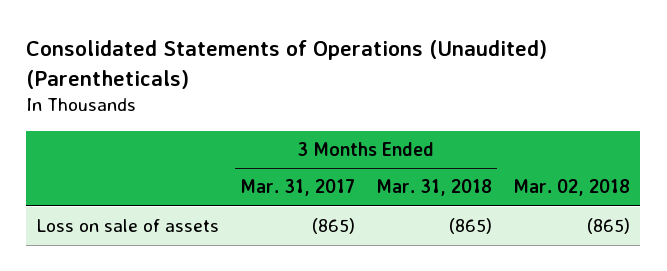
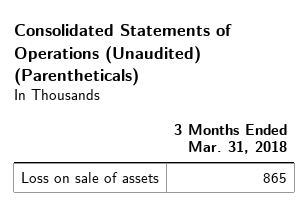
- | 3 Months Ended Mar. 31, 2017 | 3 Months Ended Mar. 31, 2018 | Mar. 02, 2018
+ | 3 Months Ended Mar. 31, 2018
- Loss on sale of assets | (865) | (865) | (865)
+ Loss on sale of assets | 865

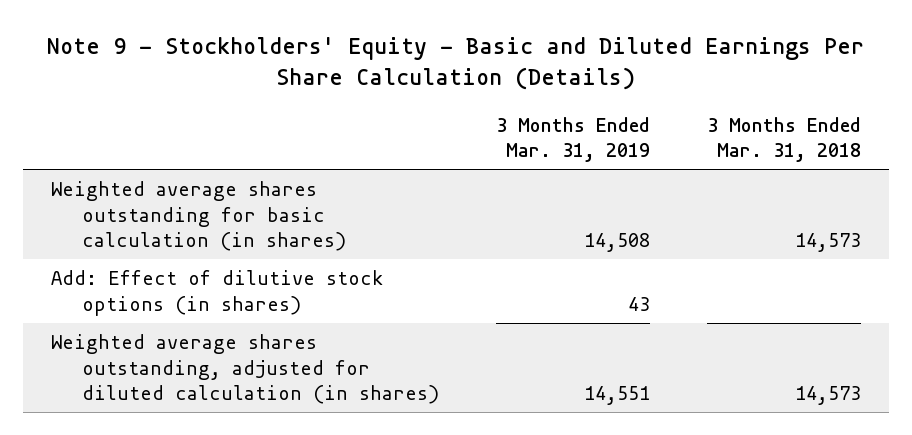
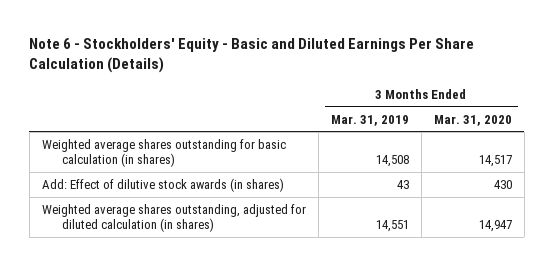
- Note 9 - Stockholders' Equity - Basic and Diluted Earnings Per Share Calculation (Details)
+ Note 6 - Stockholders' Equity - Basic and Diluted Earnings Per Share Calculation (Details)
- | 3 Months Ended Mar. 31, 2019 | 3 Months Ended Mar. 31, 2018
+ | 3 Months Ended Mar. 31, 2019 | 3 Months Ended Mar. 31, 2020
- Add: Effect of dilutive stock options (in shares) | 43 |
+ Add: Effect of dilutive stock awards (in shares) | 43 | 430

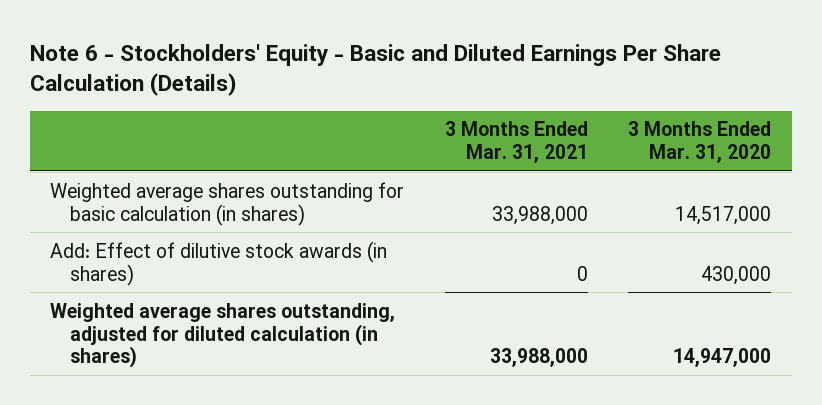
- | 3 Months Ended Mar. 31, 2019 | 3 Months Ended Mar. 31, 2020
+ | 3 Months Ended Mar. 31, 2021 | 3 Months Ended Mar. 31, 2020
- Weighted average shares outstanding for basic calculation (in shares) | 14,508 | 14,517
- Add: Effect of dilutive stock awards (in shares) | 43 | 430
- Weighted average shares outstanding, adjusted for diluted calculation (in shares) | 14,551 | 14,947
+ Weighted average shares outstanding for basic calculation (in shares) | 33,988,000 | 14,517,000
+ Add: Effect of dilutive stock awards (in shares) | 0 | 430,000
+ Weighted average shares outstanding, adjusted for diluted calculation (in shares) | 33,988,000 | 14,947,000

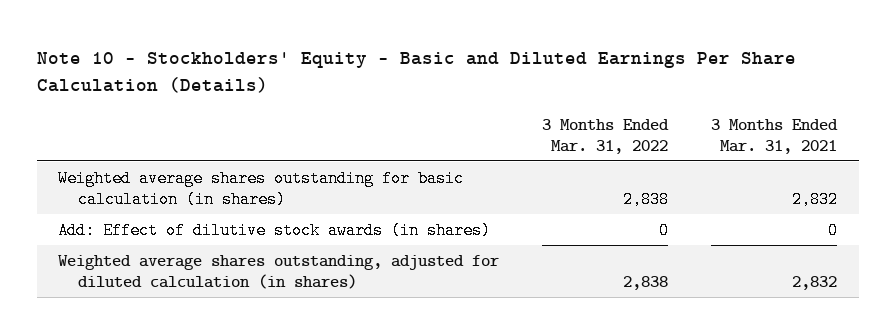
- Note 6 - Stockholders' Equity - Basic and Diluted Earnings Per Share Calculation (Details)
+ Note 10 - Stockholders' Equity - Basic and Diluted Earnings Per Share Calculation (Details)
- | 3 Months Ended Mar. 31, 2021 | 3 Months Ended Mar. 31, 2020
+ | 3 Months Ended Mar. 31, 2022 | 3 Months Ended Mar. 31, 2021
- Weighted average shares outstanding for basic calculation (in shares) | 33,988,000 | 14,517,000
+ Weighted average shares outstanding for basic calculation (in shares) | 2,838 | 2,832
- Weighted average shares outstanding, adjusted for diluted calculation (in shares) | 33,988,000 | 14,947,000
+ Weighted average shares outstanding, adjusted for diluted calculation (in shares) | 2,838 | 2,832

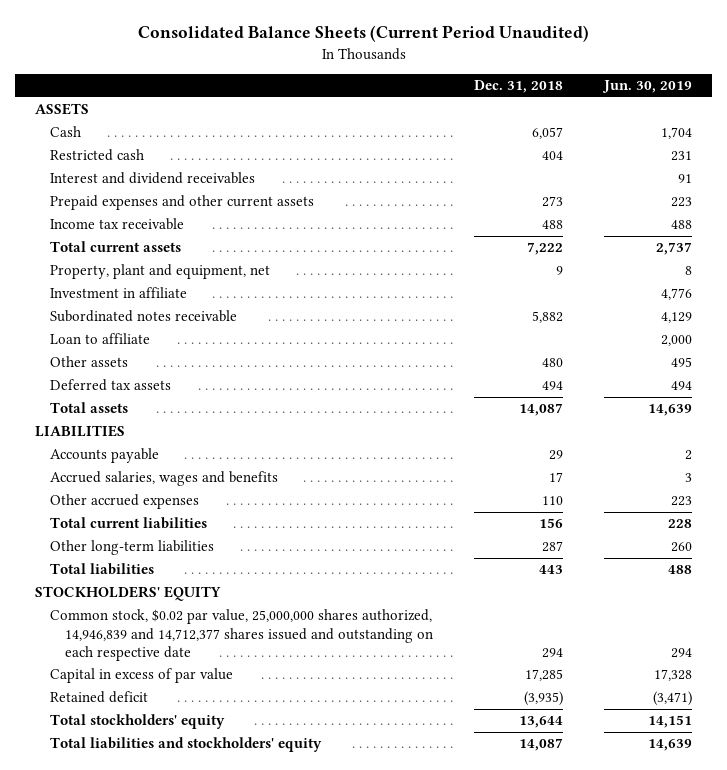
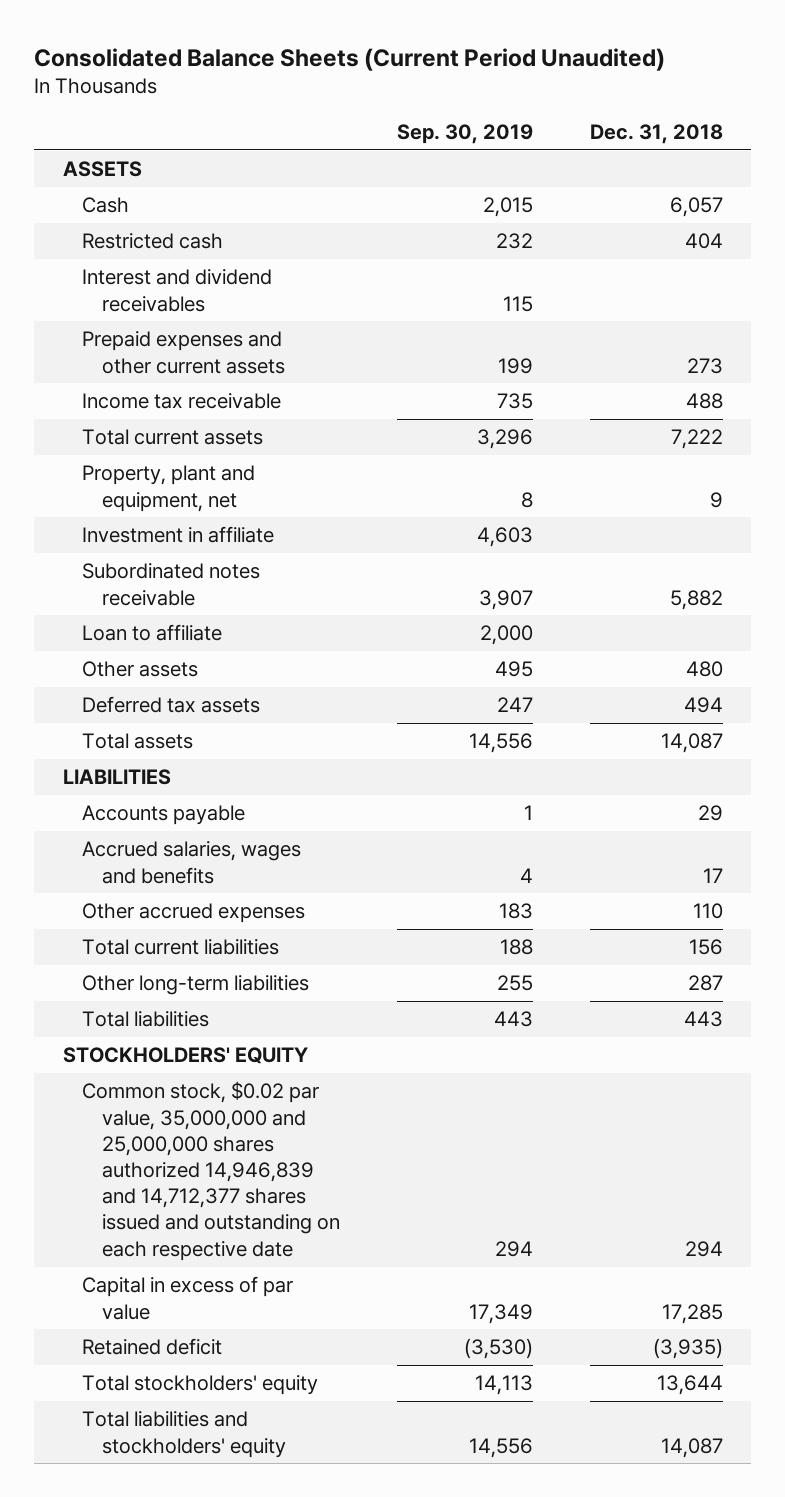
- | Dec. 31, 2018 | Jun. 30, 2019
+ | Sep. 30, 2019 | Dec. 31, 2018
- Common stock, $0.02 par value, 25,000,000 shares authorized, 14,946,839 and 14,712,377 shares issued and outstanding on each respective date | 294 | 294
+ Common stock, $0.02 par value, 35,000,000 and 25,000,000 shares authorized 14,946,839 and 14,712,377 shares issued and outstanding on each respective date | 294 | 294

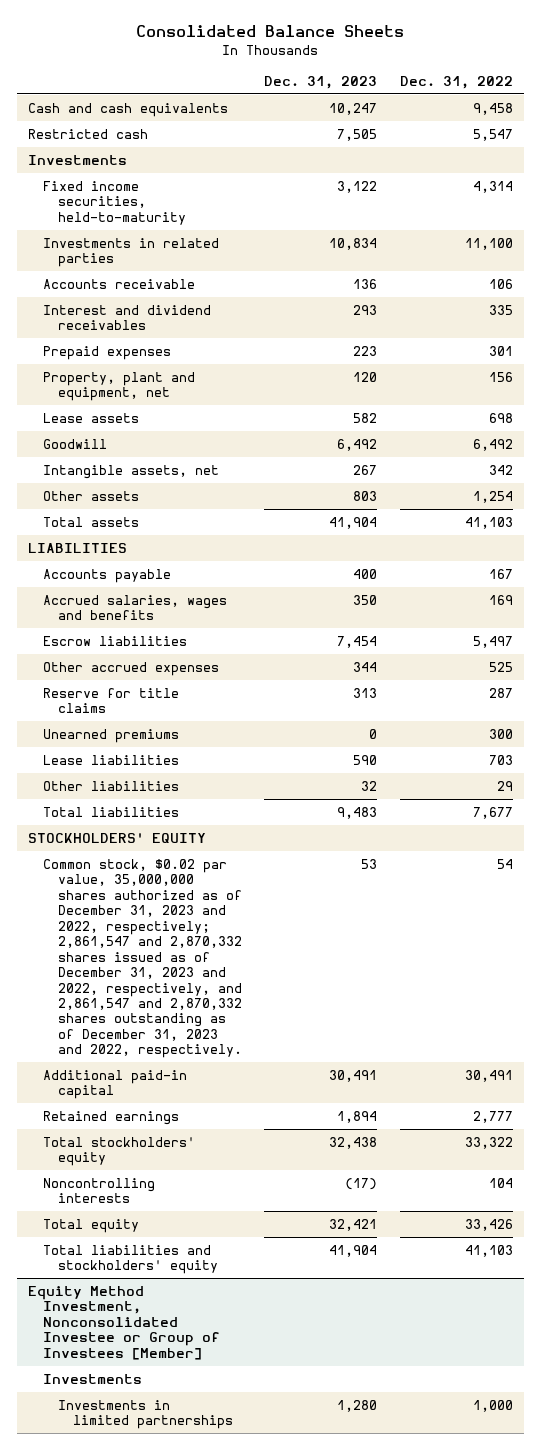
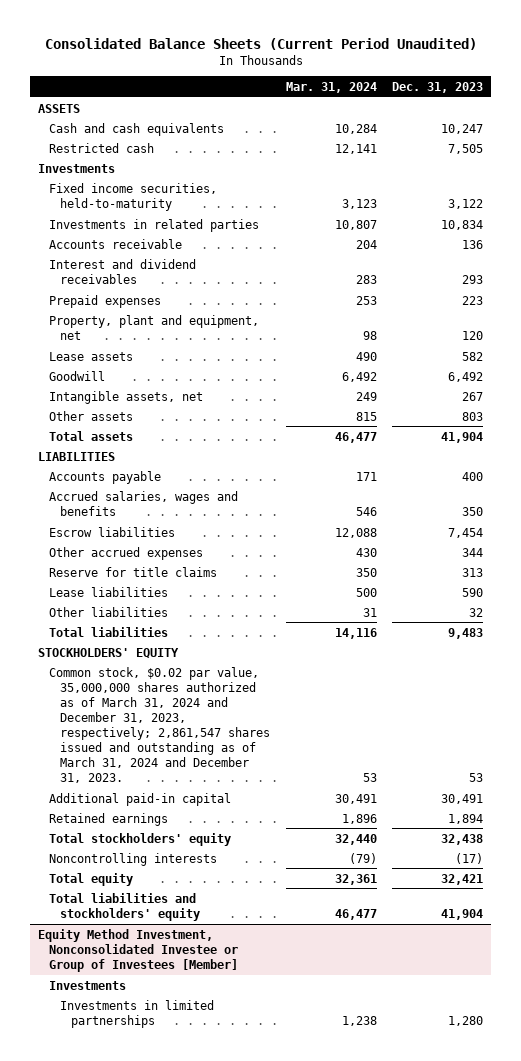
- Consolidated Balance Sheets
+ Consolidated Balance Sheets (Current Period Unaudited)
- | Dec. 31, 2023 | Dec. 31, 2022
+ | Mar. 31, 2024 | Dec. 31, 2023
+ ASSETS
- Unearned premiums | 0 | 300
- Common stock, $0.02 par value, 35,000,000 shares authorized as of December 31, 2023 and 2022, respectively; 2,861,547 and 2,870,332 shares issued as of December 31, 2023 and 2022, respectively, and 2,861,547 and 2,870,332 shares outstanding as of December 31, 2023 and 2022, respectively. | 53 | 54
+ Common stock, $0.02 par value, 35,000,000 shares authorized as of March 31, 2024 and December 31, 2023, respectively; 2,861,547 shares issued and outstanding as of March 31, 2024 and December 31, 2023. | 53 | 53

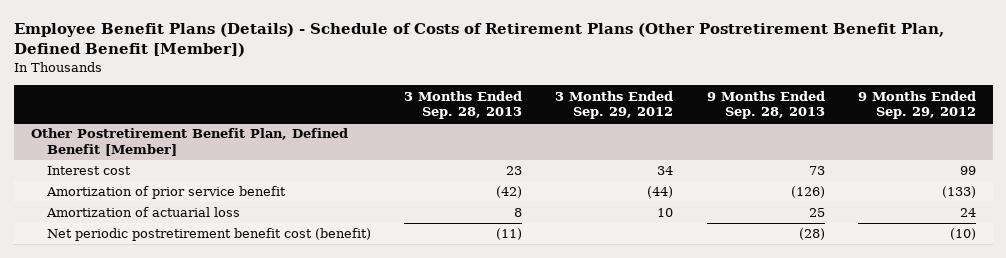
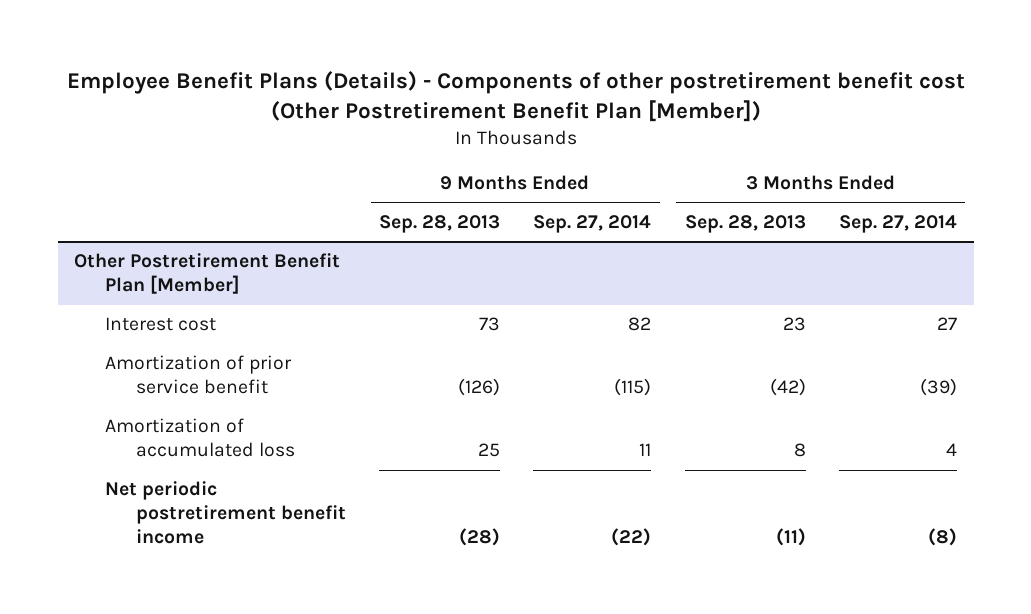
- Employee Benefit Plans (Details) - Schedule of Costs of Retirement Plans (Other Postretirement Benefit Plan, Defined Benefit [Member])
+ Employee Benefit Plans (Details) - Components of other postretirement benefit cost (Other Postretirement Benefit Plan [Member])
- | 3 Months Ended Sep. 28, 2013 | 3 Months Ended Sep. 29, 2012 | 9 Months Ended Sep. 28, 2013 | 9 Months Ended Sep. 29, 2012
+ | 9 Months Ended Sep. 28, 2013 | 9 Months Ended Sep. 27, 2014 | 3 Months Ended Sep. 28, 2013 | 3 Months Ended Sep. 27, 2014
- Other Postretirement Benefit Plan, Defined Benefit [Member]
+ Other Postretirement Benefit Plan [Member]
- Amortization of actuarial loss | 8 | 10 | 25 | 24
- Net periodic postretirement benefit cost (benefit) | (11) | | (28) | (10)
+ Amortization of accumulated loss | 25 | 11 | 8 | 4
+ Net periodic postretirement benefit income | (28) | (22) | (11) | (8)

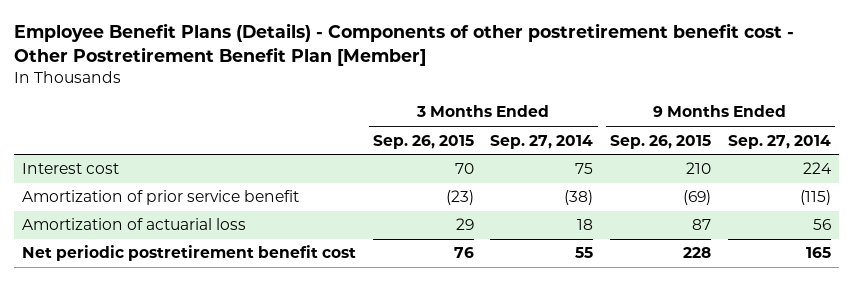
- Employee Benefit Plans (Details) - Components of other postretirement benefit cost (Other Postretirement Benefit Plan [Member])
+ Employee Benefit Plans (Details) - Components of other postretirement benefit cost - Other Postretirement Benefit Plan [Member]
- | 9 Months Ended Sep. 28, 2013 | 9 Months Ended Sep. 27, 2014 | 3 Months Ended Sep. 28, 2013 | 3 Months Ended Sep. 27, 2014
+ | 3 Months Ended Sep. 26, 2015 | 3 Months Ended Sep. 27, 2014 | 9 Months Ended Sep. 26, 2015 | 9 Months Ended Sep. 27, 2014
- Other Postretirement Benefit Plan [Member]
- Interest cost | 73 | 82 | 23 | 27
- Amortization of prior service benefit | (126) | (115) | (42) | (39)
- Amortization of accumulated loss | 25 | 11 | 8 | 4
- Net periodic postretirement benefit income | (28) | (22) | (11) | (8)
+ Interest cost | 70 | 75 | 210 | 224
+ Amortization of prior service benefit | (23) | (38) | (69) | (115)
+ Amortization of actuarial loss | 29 | 18 | 87 | 56
+ Net periodic postretirement benefit cost | 76 | 55 | 228 | 165

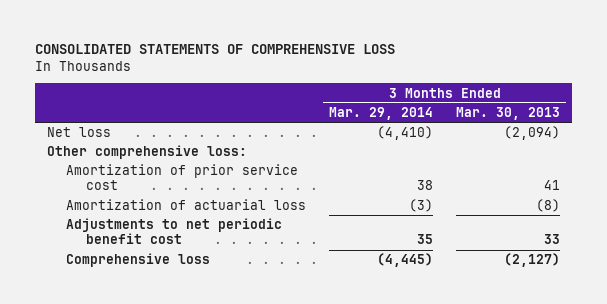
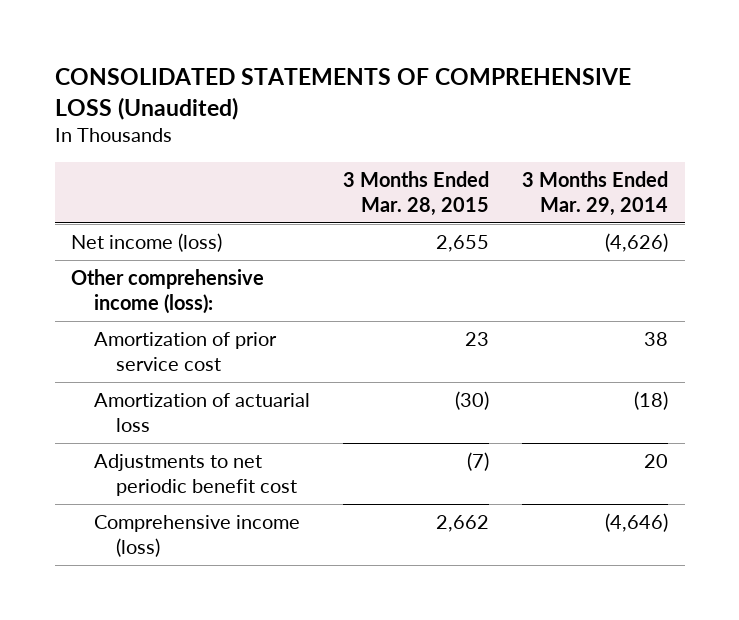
- CONSOLIDATED STATEMENTS OF COMPREHENSIVE LOSS
+ CONSOLIDATED STATEMENTS OF COMPREHENSIVE LOSS (Unaudited)
- | 3 Months Ended Mar. 29, 2014 | 3 Months Ended Mar. 30, 2013
+ | 3 Months Ended Mar. 28, 2015 | 3 Months Ended Mar. 29, 2014
- Net loss | (4,410) | (2,094)
- Other comprehensive loss:
+ Net income (loss) | 2,655 | (4,626)
+ Other comprehensive income (loss):
- Amortization of actuarial loss | (3) | (8)
- Adjustments to net periodic benefit cost | 35 | 33
- Comprehensive loss | (4,445) | (2,127)
+ Amortization of actuarial loss | (30) | (18)
+ Adjustments to net periodic benefit cost | (7) | 20
+ Comprehensive income (loss) | 2,662 | (4,646)

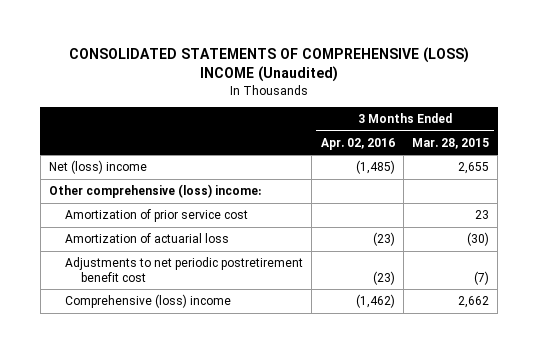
- CONSOLIDATED STATEMENTS OF COMPREHENSIVE LOSS (Unaudited)
+ CONSOLIDATED STATEMENTS OF COMPREHENSIVE (LOSS) INCOME (Unaudited)
- | 3 Months Ended Mar. 28, 2015 | 3 Months Ended Mar. 29, 2014
+ | 3 Months Ended Apr. 02, 2016 | 3 Months Ended Mar. 28, 2015
- Net income (loss) | 2,655 | (4,626)
- Other comprehensive income (loss):
+ Net (loss) income | (1,485) | 2,655
+ Other comprehensive (loss) income:
- Adjustments to net periodic benefit cost | (7) | 20
- Comprehensive income (loss) | 2,662 | (4,646)
+ Adjustments to net periodic postretirement benefit cost | (23) | (7)
+ Comprehensive (loss) income | (1,462) | 2,662

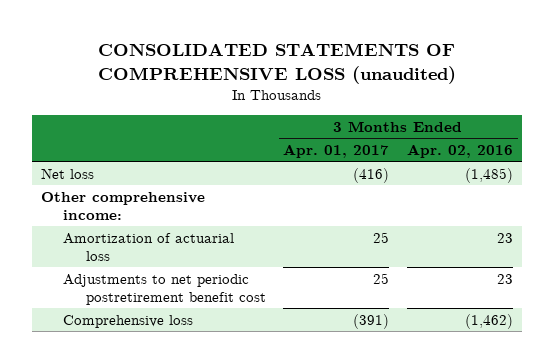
- CONSOLIDATED STATEMENTS OF COMPREHENSIVE (LOSS) INCOME (Unaudited)
+ CONSOLIDATED STATEMENTS OF COMPREHENSIVE LOSS (unaudited)
- | 3 Months Ended Apr. 02, 2016 | 3 Months Ended Mar. 28, 2015
+ | 3 Months Ended Apr. 01, 2017 | 3 Months Ended Apr. 02, 2016
- Net (loss) income | (1,485) | 2,655
- Other comprehensive (loss) income:
- Amortization of prior service cost | | 23
- Amortization of actuarial loss | (23) | (30)
- Adjustments to net periodic postretirement benefit cost | (23) | (7)
- Comprehensive (loss) income | (1,462) | 2,662
+ Net loss | (416) | (1,485)
+ Other comprehensive income:
+ Amortization of actuarial loss | 25 | 23
+ Adjustments to net periodic postretirement benefit cost | 25 | 23
+ Comprehensive loss | (391) | (1,462)

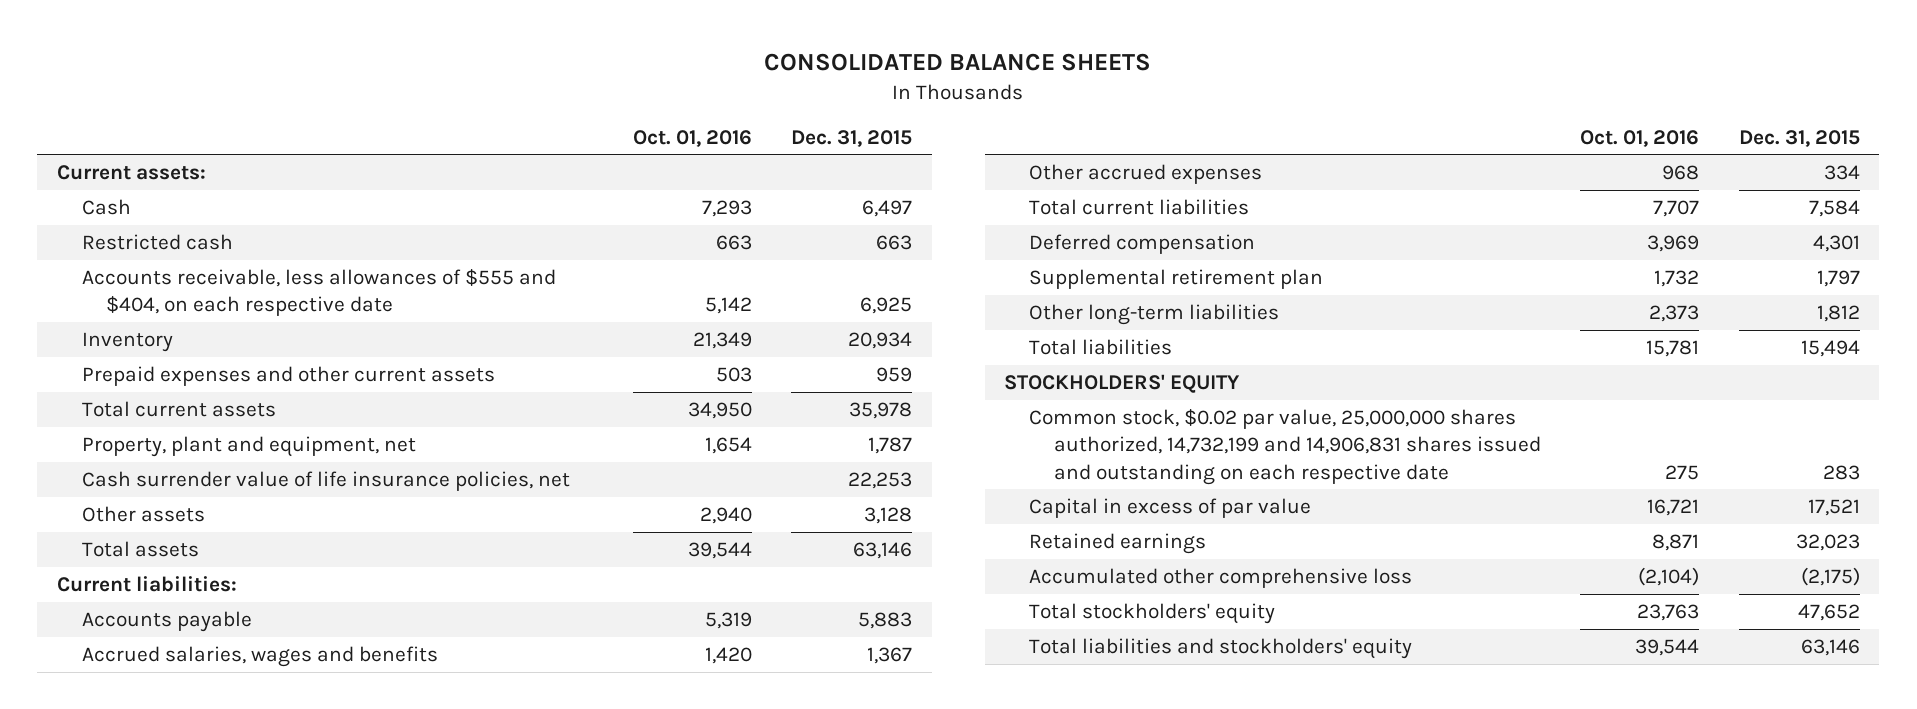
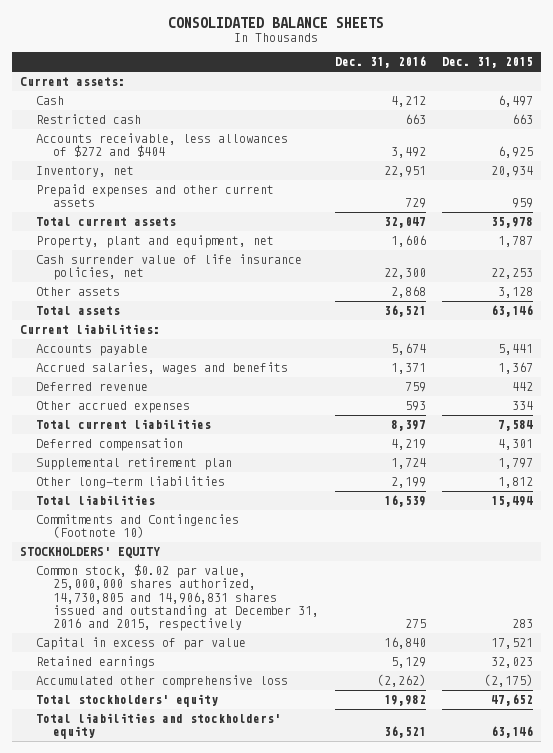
- | Oct. 01, 2016 | Dec. 31, 2015
+ | Dec. 31, 2016 | Dec. 31, 2015
- Accounts receivable, less allowances of $555 and $404, on each respective date | 5,142 | 6,925
- Inventory | 21,349 | 20,934
+ Accounts receivable, less allowances of $272 and $404 | 3,492 | 6,925
+ Inventory, net | 22,951 | 20,934
- Accounts payable | 5,319 | 5,883
+ Accounts payable | 5,674 | 5,441
+ Deferred revenue | 759 | 442
+ Commitments and Contingencies (Footnote 10)
- Common stock, $0.02 par value, 25,000,000 shares authorized, 14,732,199 and 14,906,831 shares issued and outstanding on each respective date | 275 | 283
+ Common stock, $0.02 par value, 25,000,000 shares authorized, 14,730,805 and 14,906,831 shares issued and outstanding at December 31, 2016 and 2015, respectively | 275 | 283

